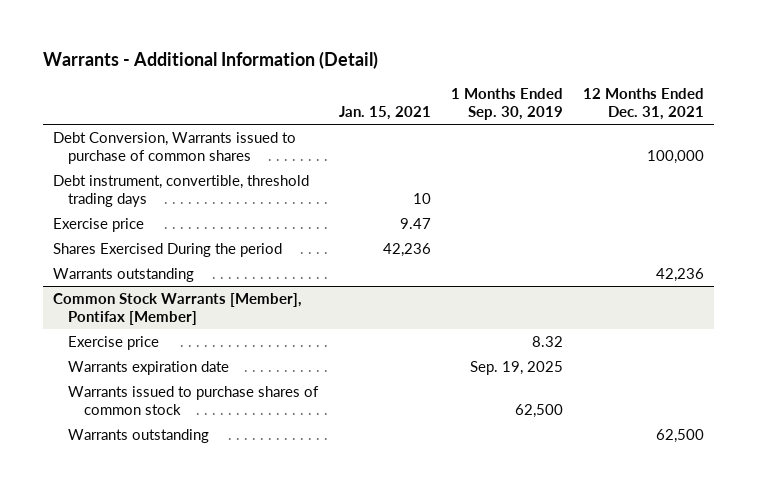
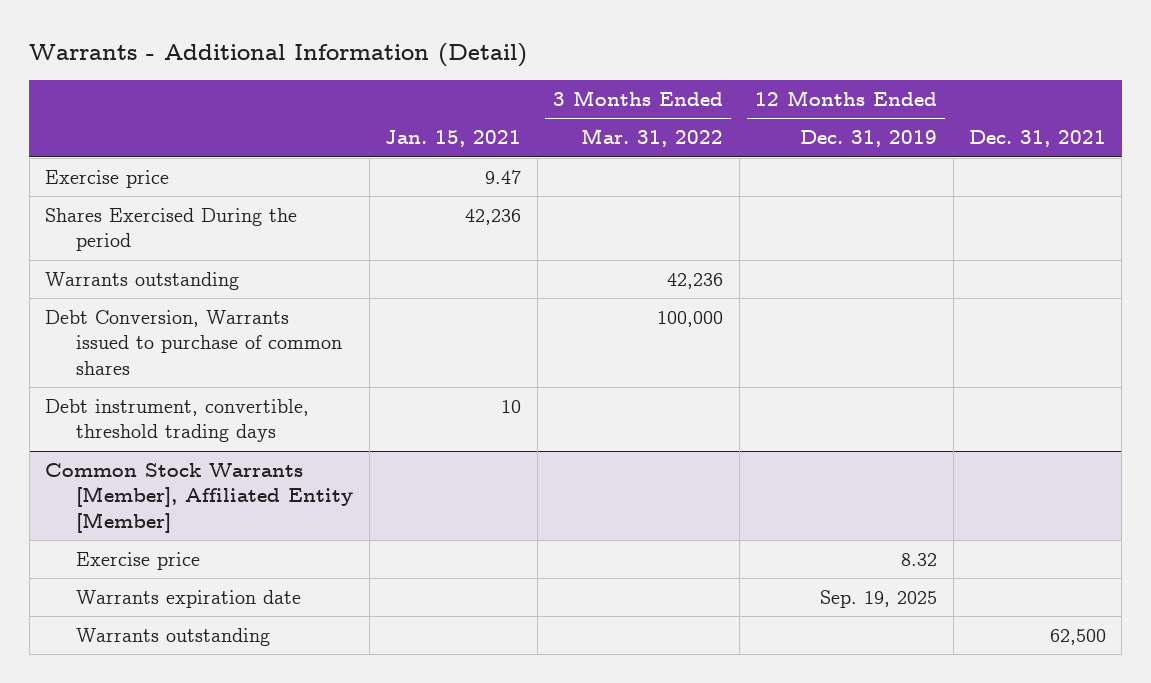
- | Jan. 15, 2021 | 1 Months Ended Sep. 30, 2019 | 12 Months Ended Dec. 31, 2021
+ | Jan. 15, 2021 | 3 Months Ended Mar. 31, 2022 | 12 Months Ended Dec. 31, 2019 | Dec. 31, 2021
- Common Stock Warrants [Member], Pontifax [Member]
moved down: Debt Conversion, Warrants issued to purchase of common shares | | 100,000 | |
moved down: Debt instrument, convertible, threshold trading days | 10 | | |
+ Common Stock Warrants [Member], Affiliated Entity [Member]
- Warrants issued to purchase shares of common stock | | 62,500 |

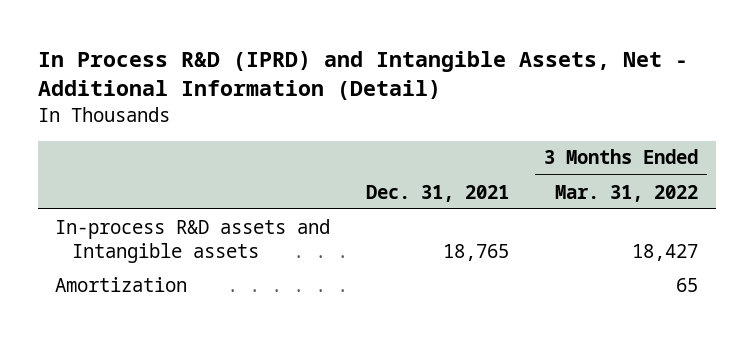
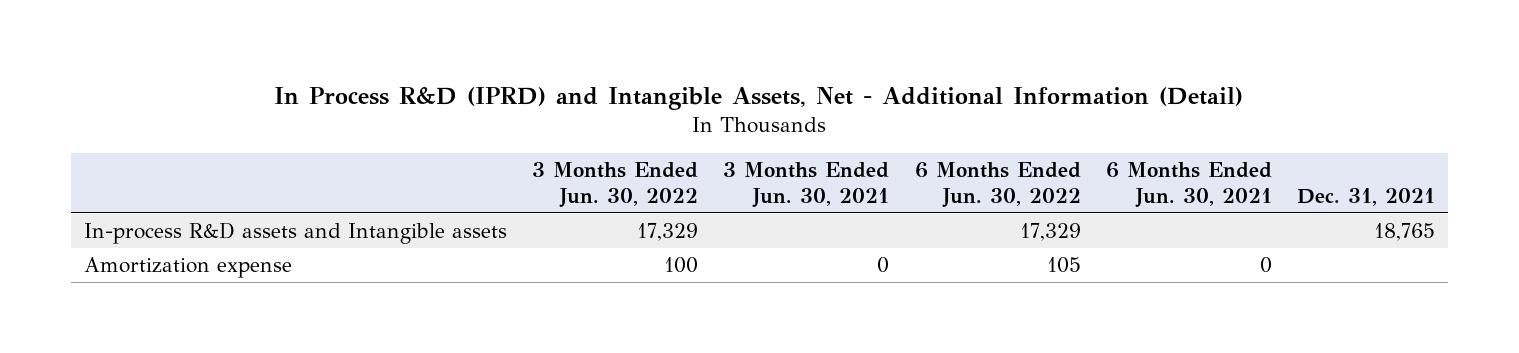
- | Dec. 31, 2021 | 3 Months Ended Mar. 31, 2022
+ | 3 Months Ended Jun. 30, 2022 | 3 Months Ended Jun. 30, 2021 | 6 Months Ended Jun. 30, 2022 | 6 Months Ended Jun. 30, 2021 | Dec. 31, 2021
- Amortization | | 65
+ Amortization expense | 100 | 0 | 105 | 0 |

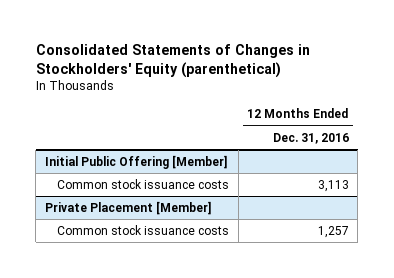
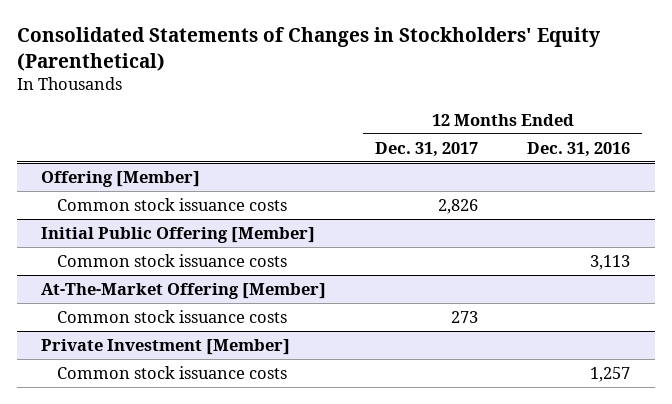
- Consolidated Statements of Changes in Stockholders' Equity (parenthetical)
+ Consolidated Statements of Changes in Stockholders' Equity (Parenthetical)
- | 12 Months Ended Dec. 31, 2016
+ | 12 Months Ended Dec. 31, 2017 | 12 Months Ended Dec. 31, 2016
+ Offering [Member]
+ Common stock issuance costs | 2,826 |
- Private Placement [Member]
+ At-The-Market Offering [Member]
+ Common stock issuance costs | 273 |
+ Private Investment [Member]

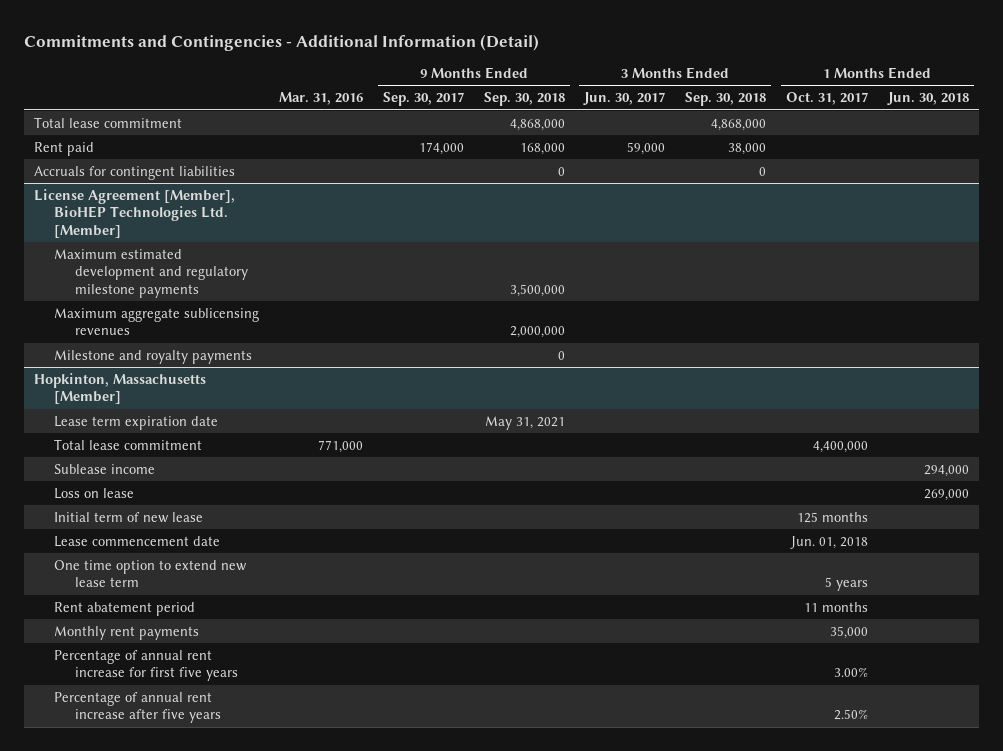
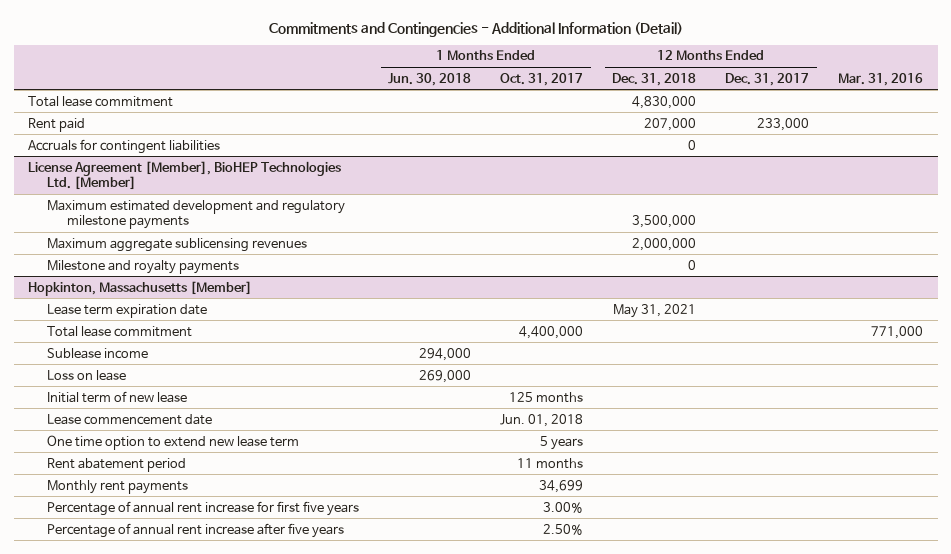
- | Mar. 31, 2016 | 9 Months Ended Sep. 30, 2017 | 9 Months Ended Sep. 30, 2018 | 3 Months Ended Jun. 30, 2017 | 3 Months Ended Sep. 30, 2018 | 1 Months Ended Oct. 31, 2017 | 1 Months Ended Jun. 30, 2018
+ | 1 Months Ended Jun. 30, 2018 | 1 Months Ended Oct. 31, 2017 | 12 Months Ended Dec. 31, 2018 | 12 Months Ended Dec. 31, 2017 | Mar. 31, 2016
@ Hopkinton, Massachusetts [Member]
- Monthly rent payments | | | | | | 35,000 |
+ Monthly rent payments | | 34,699 | | |

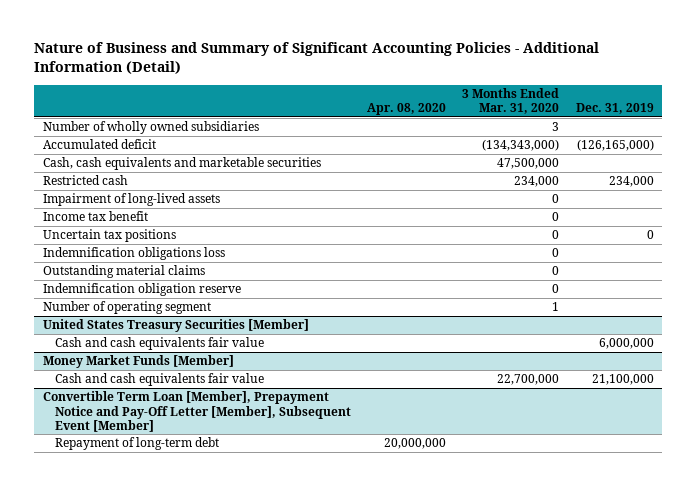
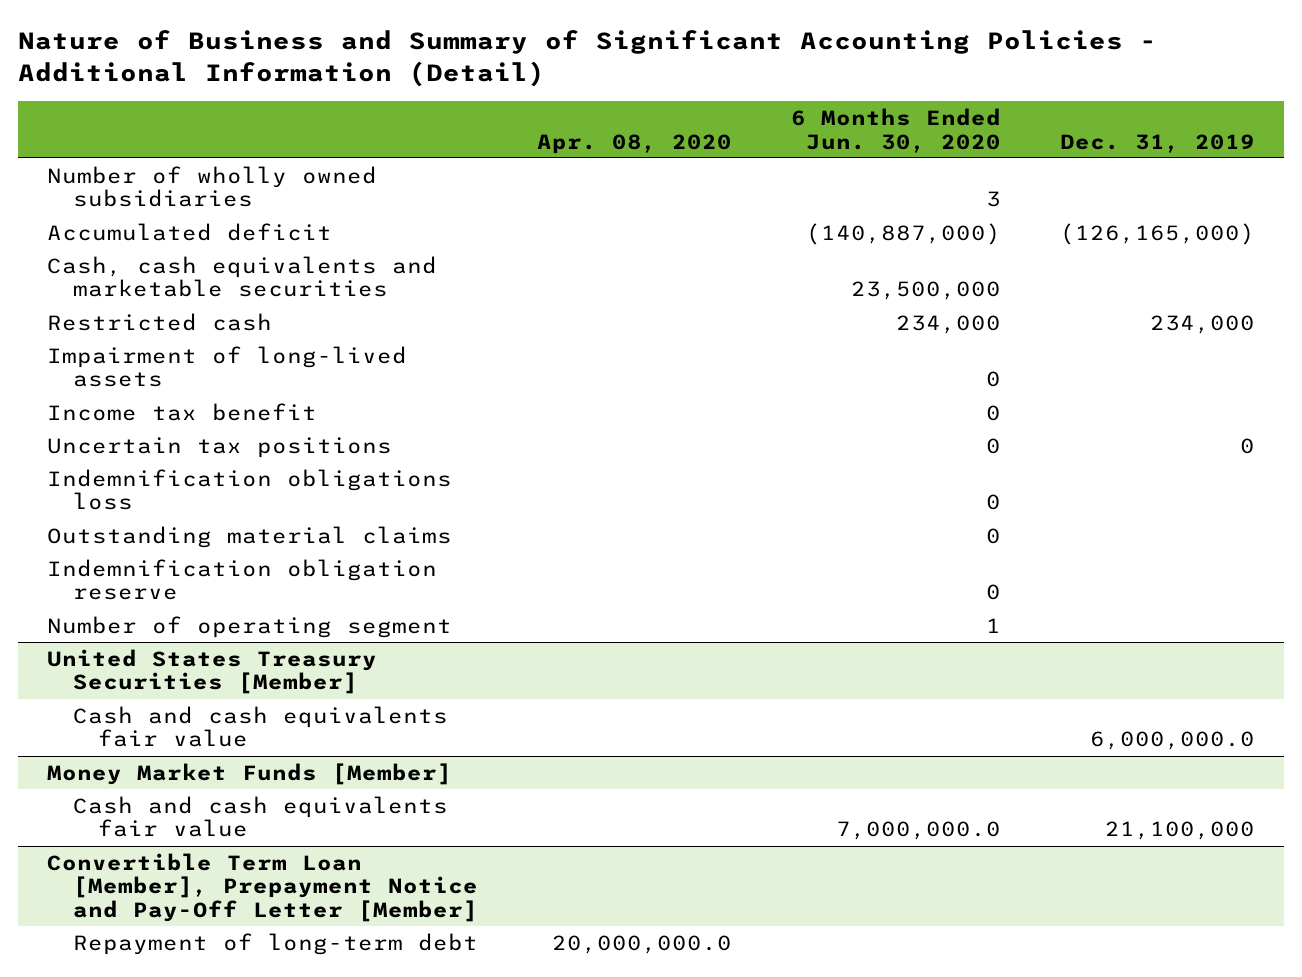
- | Apr. 08, 2020 | 3 Months Ended Mar. 31, 2020 | Dec. 31, 2019
+ | Apr. 08, 2020 | 6 Months Ended Jun. 30, 2020 | Dec. 31, 2019
@ United States Treasury Securities [Member]
- Cash and cash equivalents fair value | | | 6,000,000
+ Cash and cash equivalents fair value | | | 6,000,000.0
- Convertible Term Loan [Member], Prepayment Notice and Pay-Off Letter [Member], Subsequent Event [Member]
- Repayment of long-term debt | 20,000,000 | |
+ Convertible Term Loan [Member], Prepayment Notice and Pay-Off Letter [Member]
+ Repayment of long-term debt | 20,000,000.0 | |

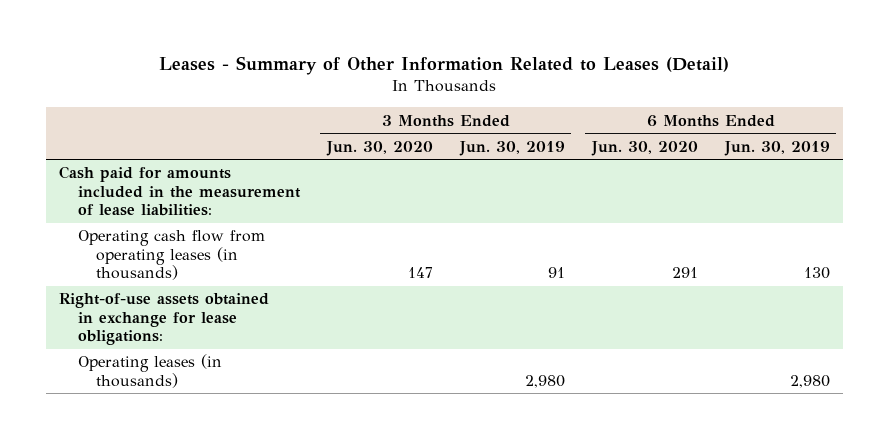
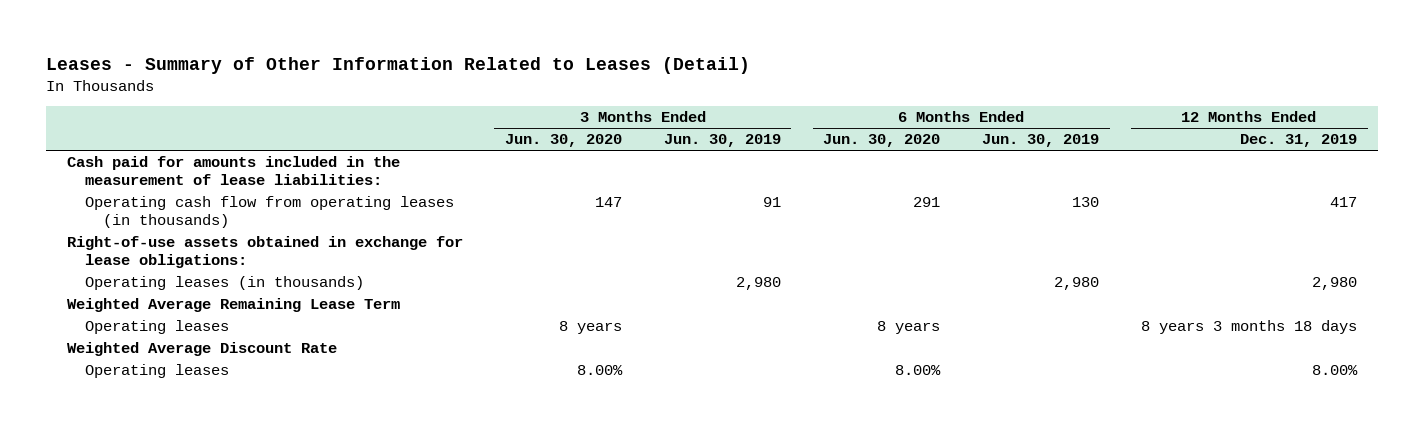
- | 3 Months Ended Jun. 30, 2020 | 3 Months Ended Jun. 30, 2019 | 6 Months Ended Jun. 30, 2020 | 6 Months Ended Jun. 30, 2019
+ | 3 Months Ended Jun. 30, 2020 | 3 Months Ended Jun. 30, 2019 | 6 Months Ended Jun. 30, 2020 | 6 Months Ended Jun. 30, 2019 | 12 Months Ended Dec. 31, 2019
+ Weighted Average Remaining Lease Term
+ Operating leases | 8 years | | 8 years | | 8 years 3 months 18 days
+ Weighted Average Discount Rate
+ Operating leases | 8.00% | | 8.00% | | 8.00%

